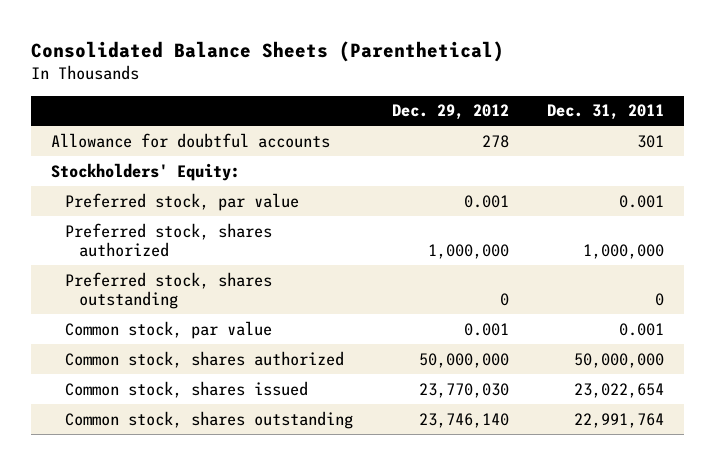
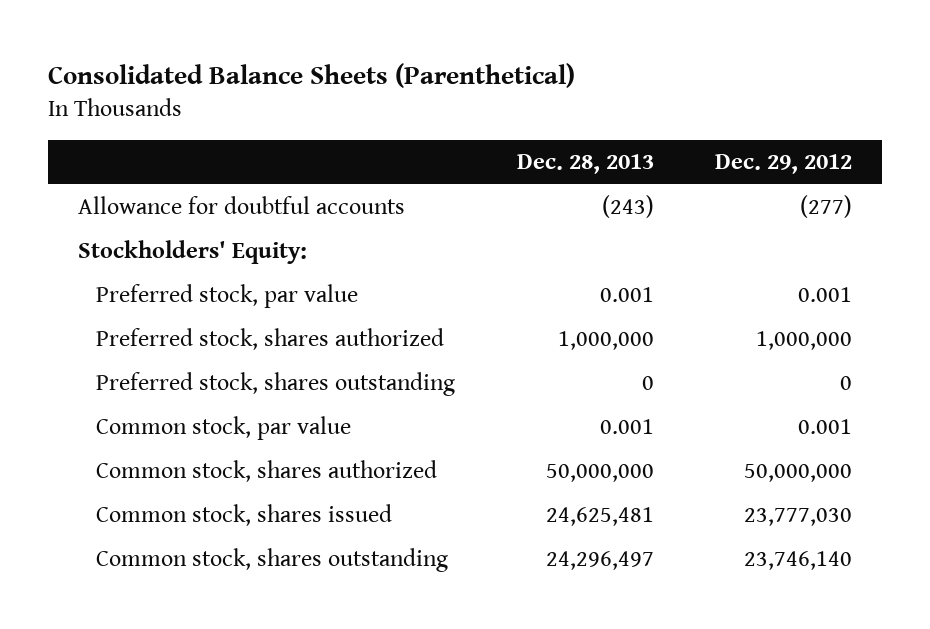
- | Dec. 29, 2012 | Dec. 31, 2011
+ | Dec. 28, 2013 | Dec. 29, 2012
- Allowance for doubtful accounts | 278 | 301
+ Allowance for doubtful accounts | (243) | (277)
- Common stock, shares issued | 23,770,030 | 23,022,654
+ Common stock, shares issued | 24,625,481 | 23,777,030

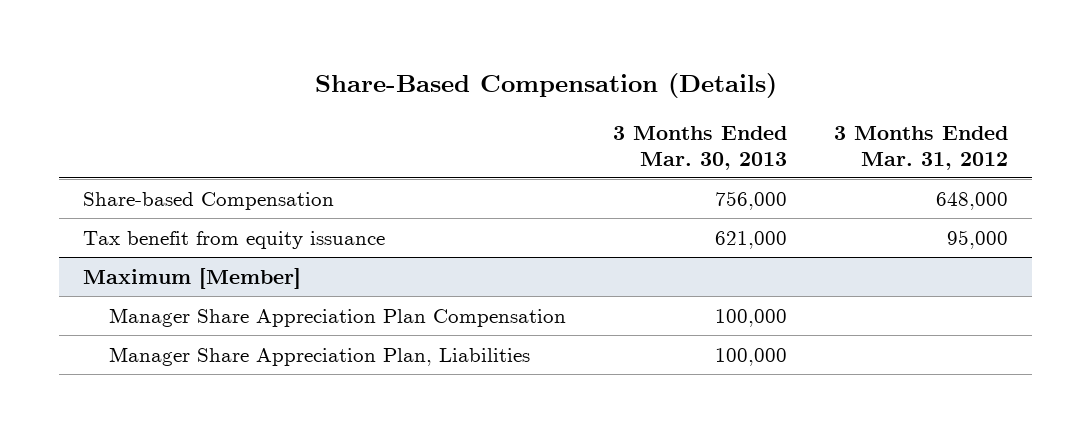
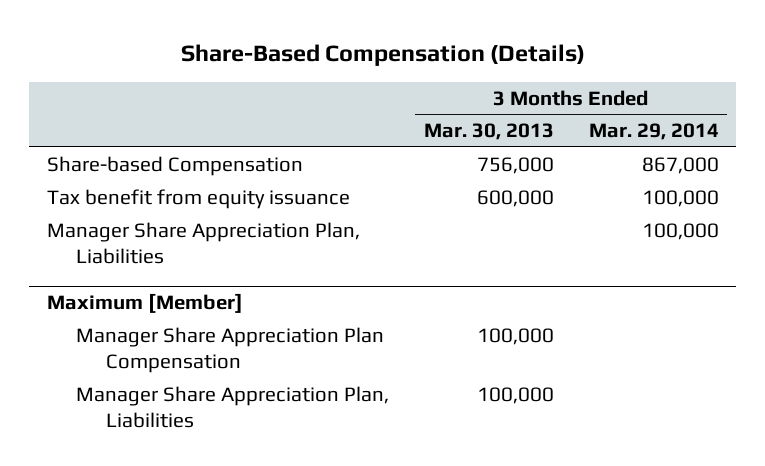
- | 3 Months Ended Mar. 30, 2013 | 3 Months Ended Mar. 31, 2012
+ | 3 Months Ended Mar. 30, 2013 | 3 Months Ended Mar. 29, 2014
- Tax benefit from equity issuance | 621,000 | 95,000
+ Tax benefit from equity issuance | 600,000 | 100,000
+ Manager Share Appreciation Plan, Liabilities | | 100,000

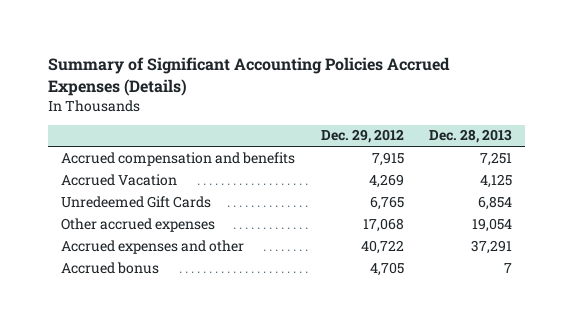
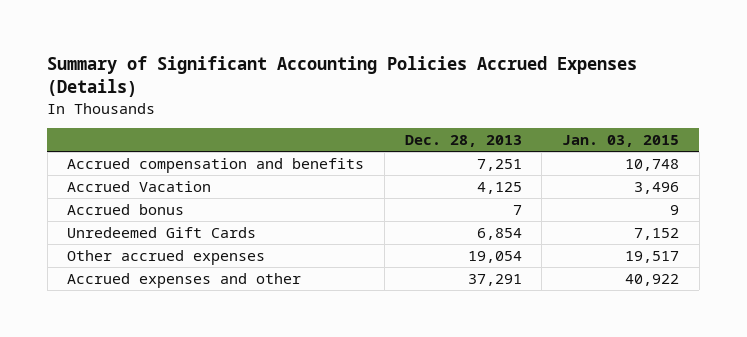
- | Dec. 29, 2012 | Dec. 28, 2013
+ | Dec. 28, 2013 | Jan. 03, 2015
moved up: Accrued bonus | 7 | 9

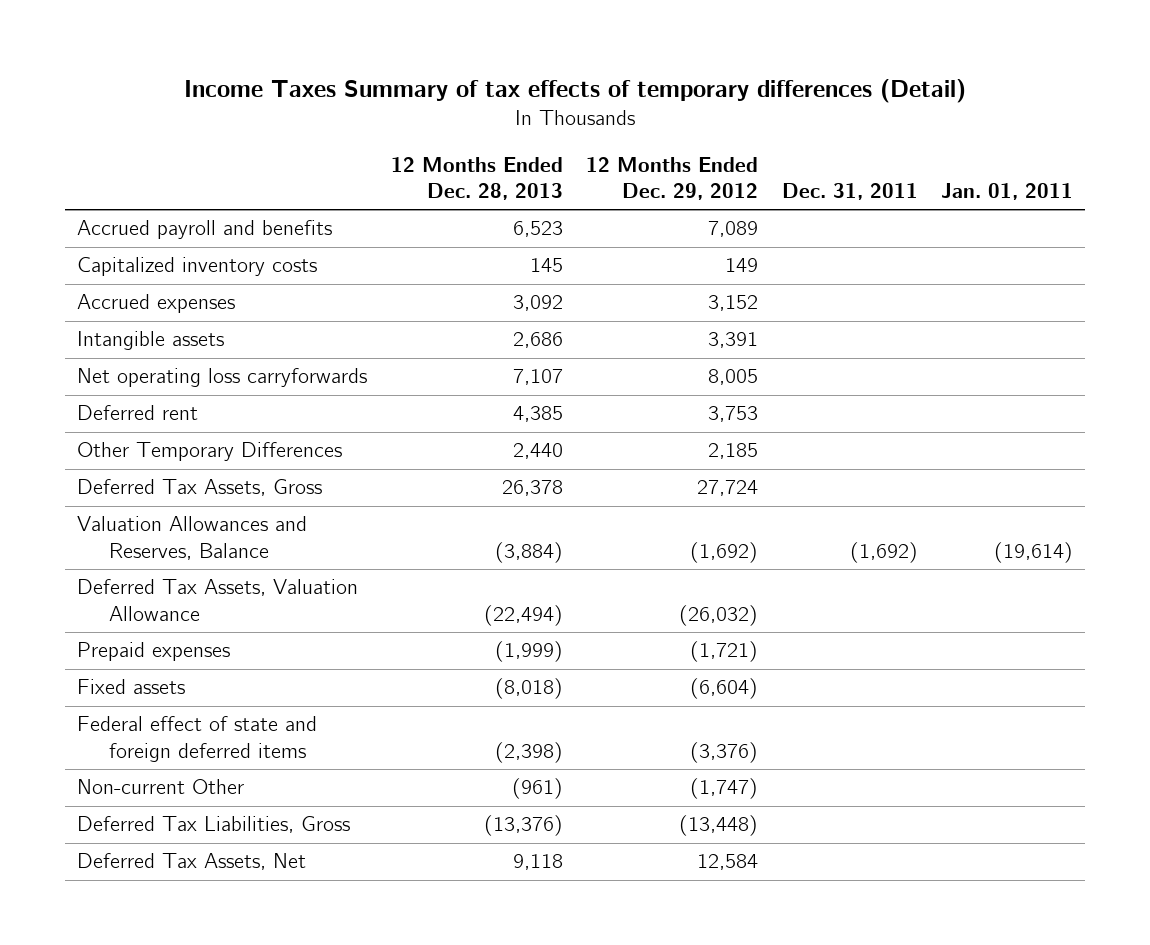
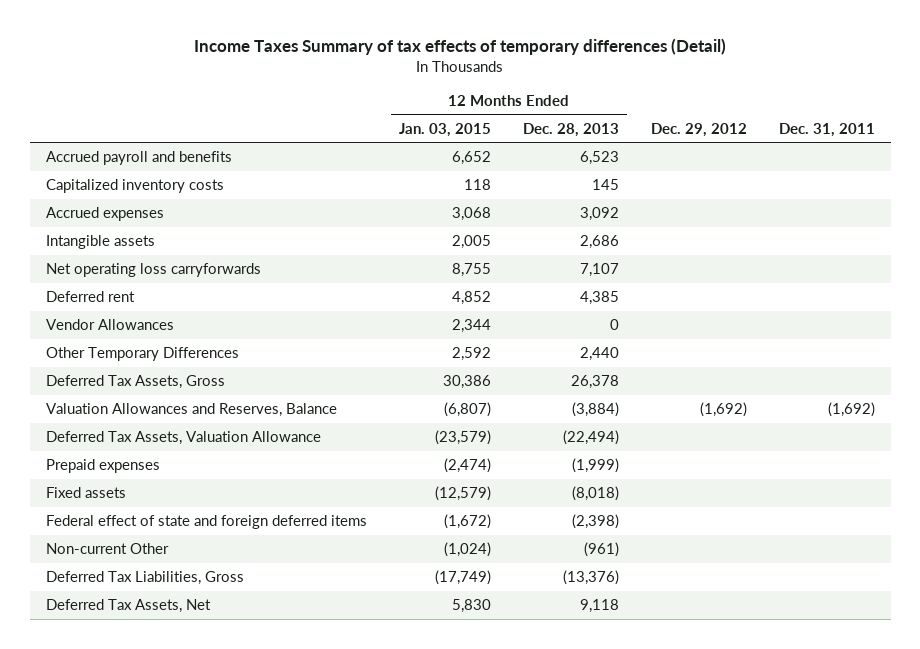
- | 12 Months Ended Dec. 28, 2013 | 12 Months Ended Dec. 29, 2012 | Dec. 31, 2011 | Jan. 01, 2011
+ | 12 Months Ended Jan. 03, 2015 | 12 Months Ended Dec. 28, 2013 | Dec. 29, 2012 | Dec. 31, 2011
+ Vendor Allowances | 2,344 | 0 | |

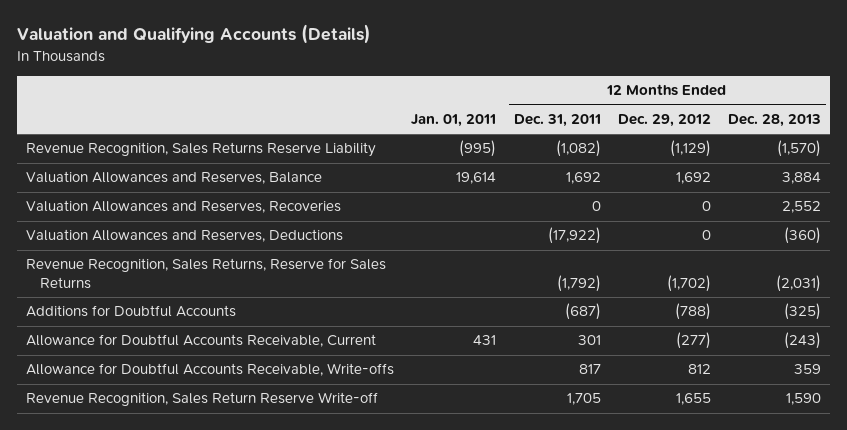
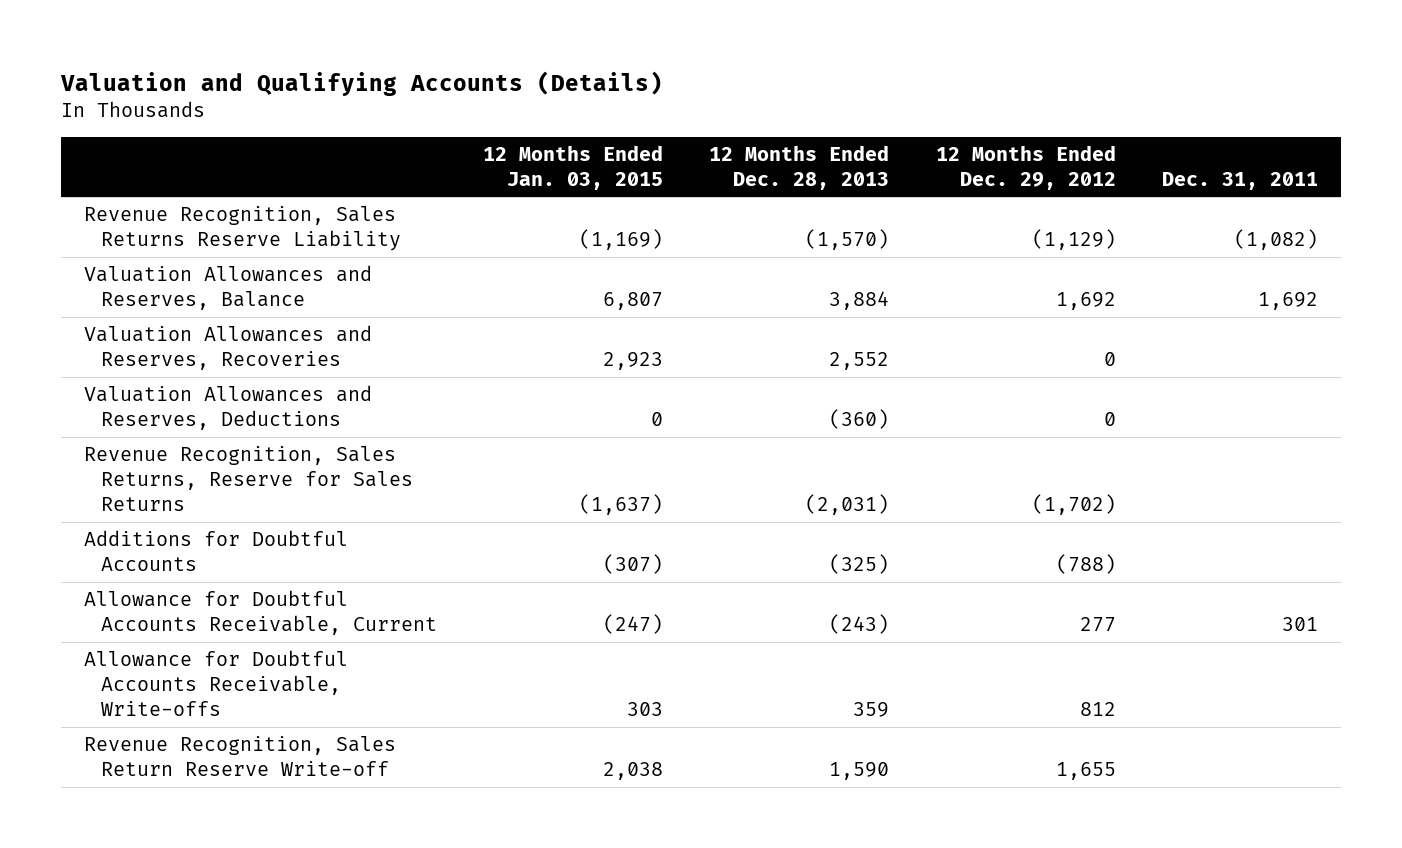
- | Jan. 01, 2011 | 12 Months Ended Dec. 31, 2011 | 12 Months Ended Dec. 29, 2012 | 12 Months Ended Dec. 28, 2013
+ | 12 Months Ended Jan. 03, 2015 | 12 Months Ended Dec. 28, 2013 | 12 Months Ended Dec. 29, 2012 | Dec. 31, 2011
- Allowance for Doubtful Accounts Receivable, Current | 431 | 301 | (277) | (243)
+ Allowance for Doubtful Accounts Receivable, Current | (247) | (243) | 277 | 301

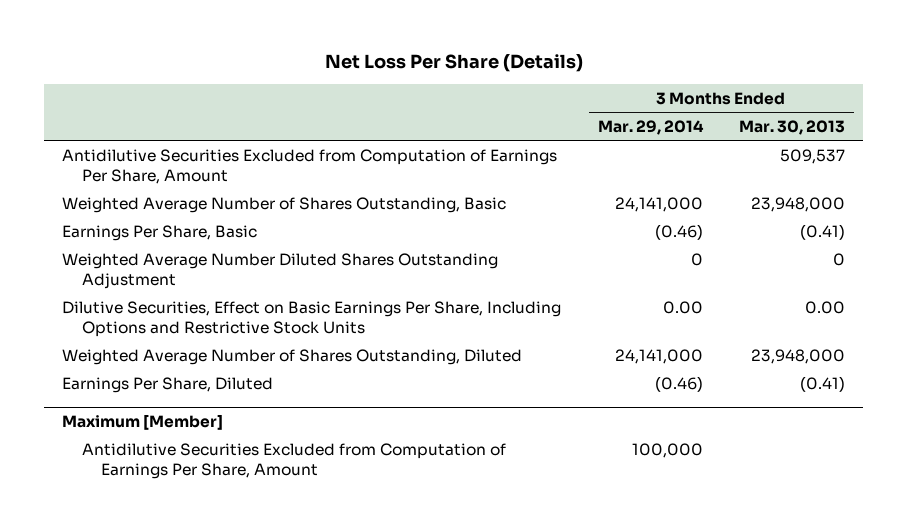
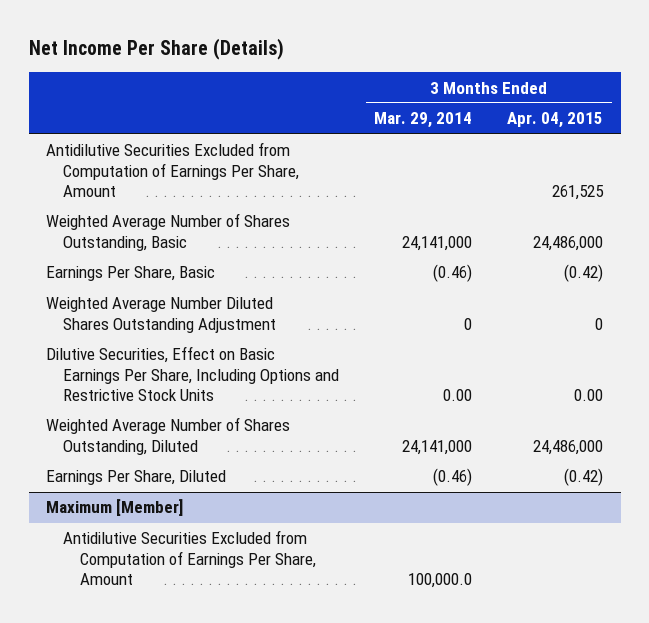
- Net Loss Per Share (Details)
+ Net Income Per Share (Details)
- | 3 Months Ended Mar. 29, 2014 | 3 Months Ended Mar. 30, 2013
+ | 3 Months Ended Mar. 29, 2014 | 3 Months Ended Apr. 04, 2015
@ Maximum [Member]
- Antidilutive Securities Excluded from Computation of Earnings Per Share, Amount | 100,000 |
+ Antidilutive Securities Excluded from Computation of Earnings Per Share, Amount | 100,000.0 |

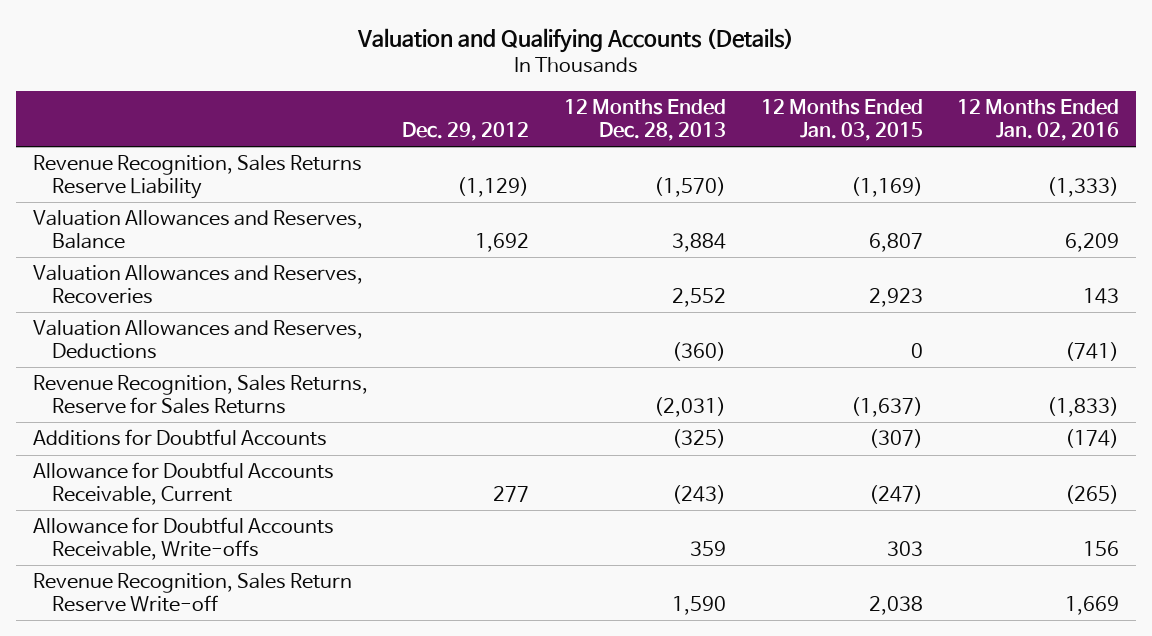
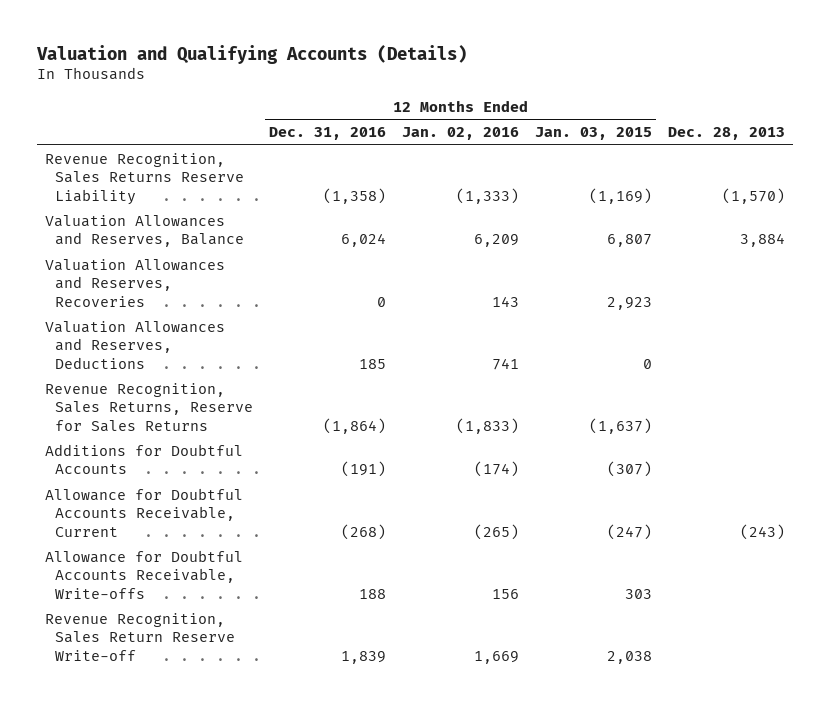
- | Dec. 29, 2012 | 12 Months Ended Dec. 28, 2013 | 12 Months Ended Jan. 03, 2015 | 12 Months Ended Jan. 02, 2016
+ | 12 Months Ended Dec. 31, 2016 | 12 Months Ended Jan. 02, 2016 | 12 Months Ended Jan. 03, 2015 | Dec. 28, 2013
- Valuation Allowances and Reserves, Deductions | | (360) | 0 | (741)
+ Valuation Allowances and Reserves, Deductions | 185 | 741 | 0 |

